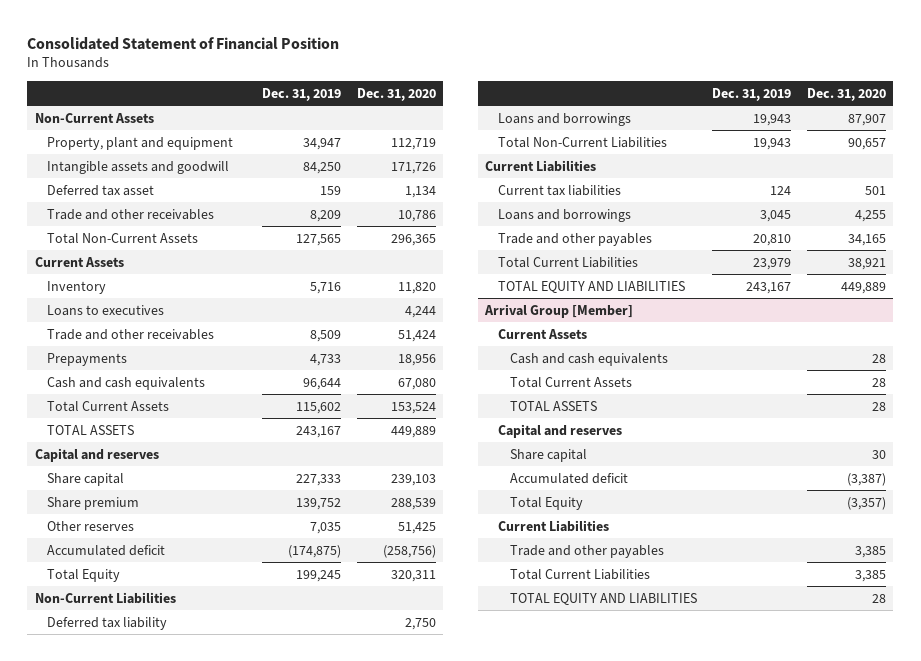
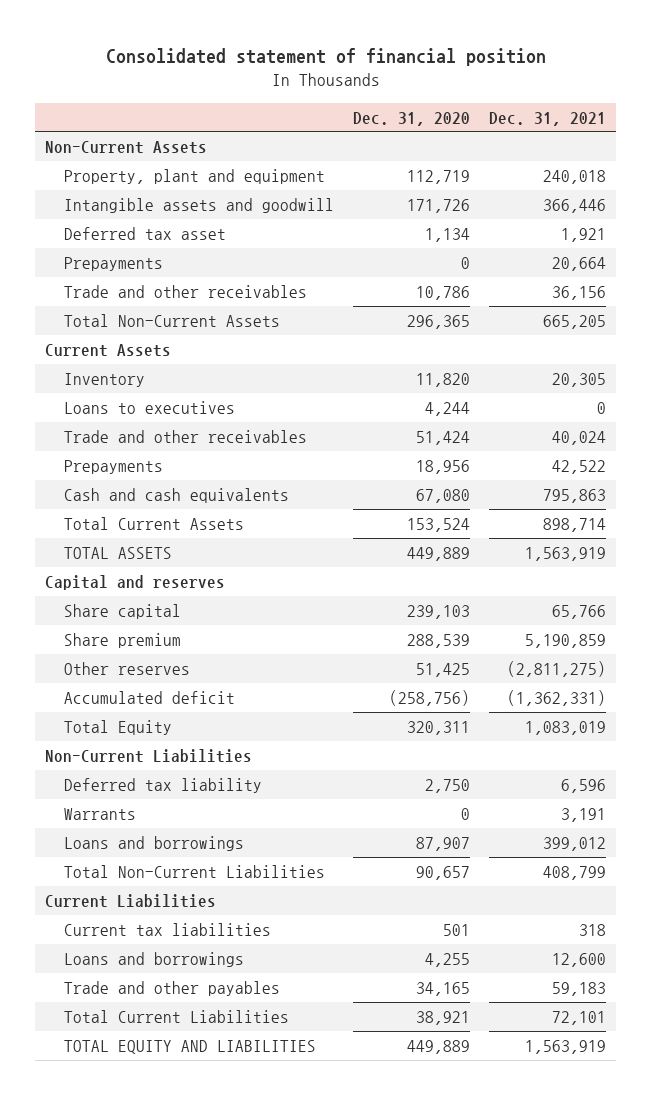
- Consolidated Statement of Financial Position
+ Consolidated statement of financial position
- | Dec. 31, 2019 | Dec. 31, 2020
+ | Dec. 31, 2020 | Dec. 31, 2021
+ Prepayments | 0 | 20,664
+ Warrants | 0 | 3,191
- Arrival Group [Member]
- Current Assets
- Cash and cash equivalents | | 28
- Total Current Assets | | 28
- TOTAL ASSETS | | 28
- Capital and reserves
- Share capital | | 30
- Accumulated deficit | | (3,387)
- Total Equity | | (3,357)
- Current Liabilities
- Trade and other payables | | 3,385
- Total Current Liabilities | | 3,385
- TOTAL EQUITY AND LIABILITIES | | 28

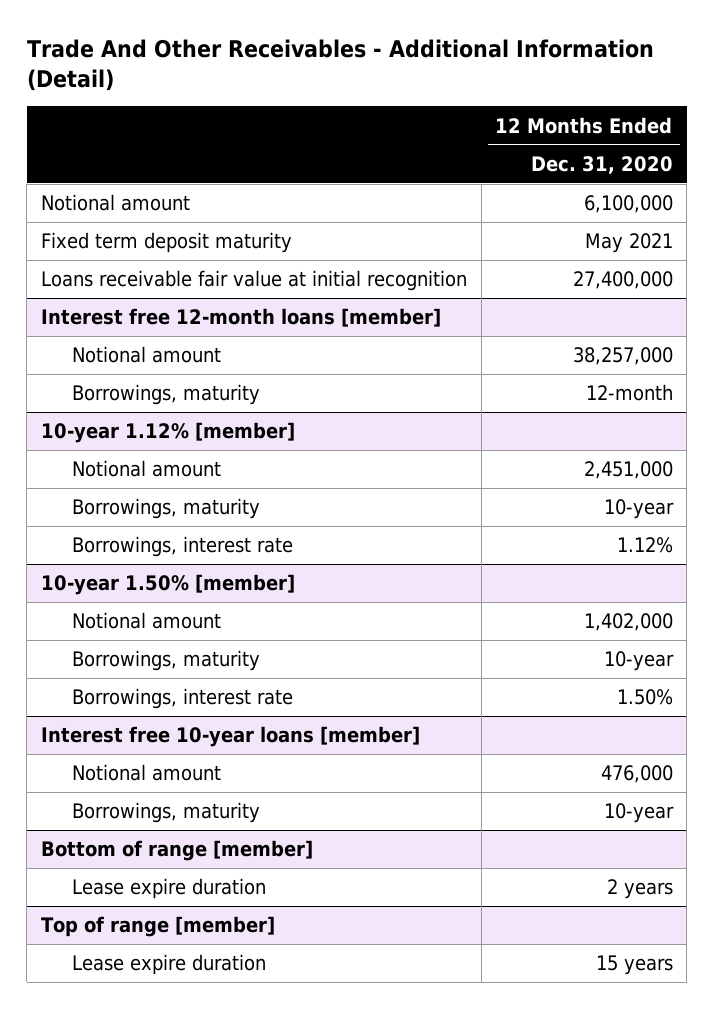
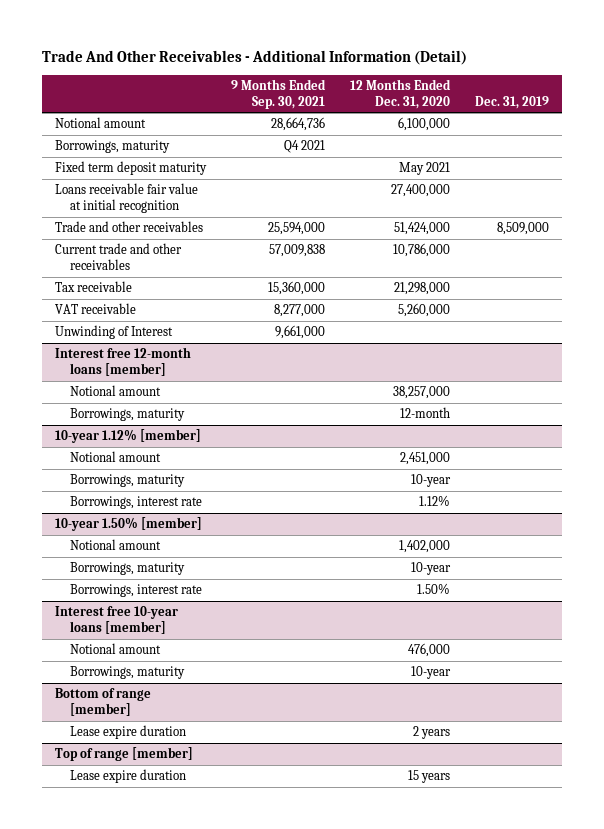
- | 12 Months Ended Dec. 31, 2020
+ | 9 Months Ended Sep. 30, 2021 | 12 Months Ended Dec. 31, 2020 | Dec. 31, 2019
+ Borrowings, maturity | Q4 2021 | |
+ Trade and other receivables | 25,594,000 | 51,424,000 | 8,509,000
+ Current trade and other receivables | 57,009,838 | 10,786,000 |
+ Tax receivable | 15,360,000 | 21,298,000 |
+ VAT receivable | 8,277,000 | 5,260,000 |
+ Unwinding of Interest | 9,661,000 | |

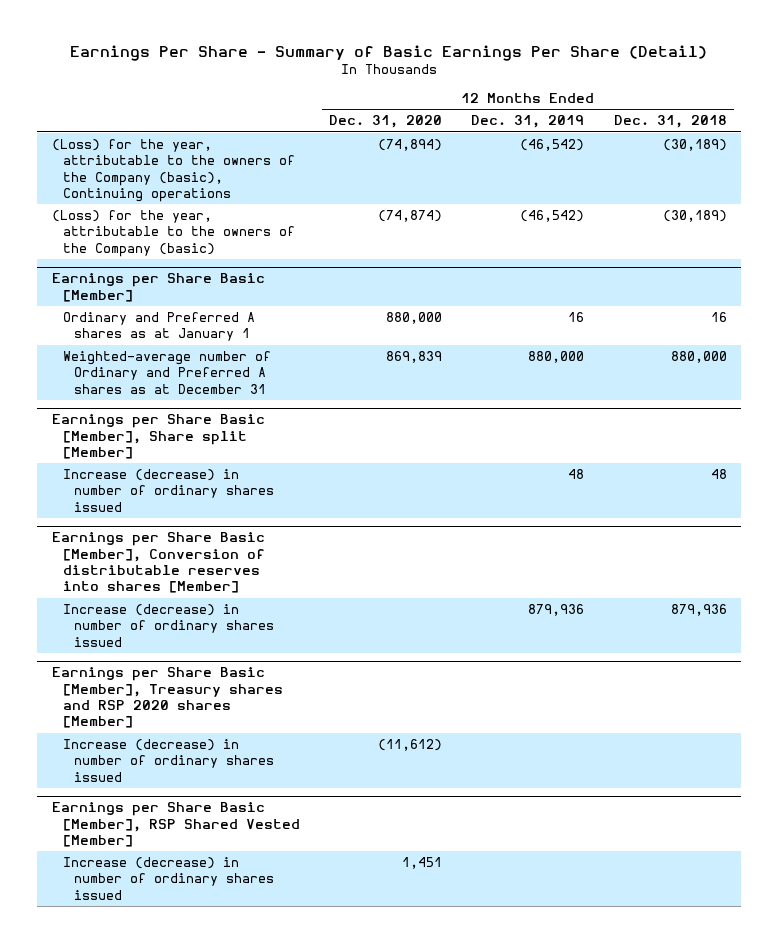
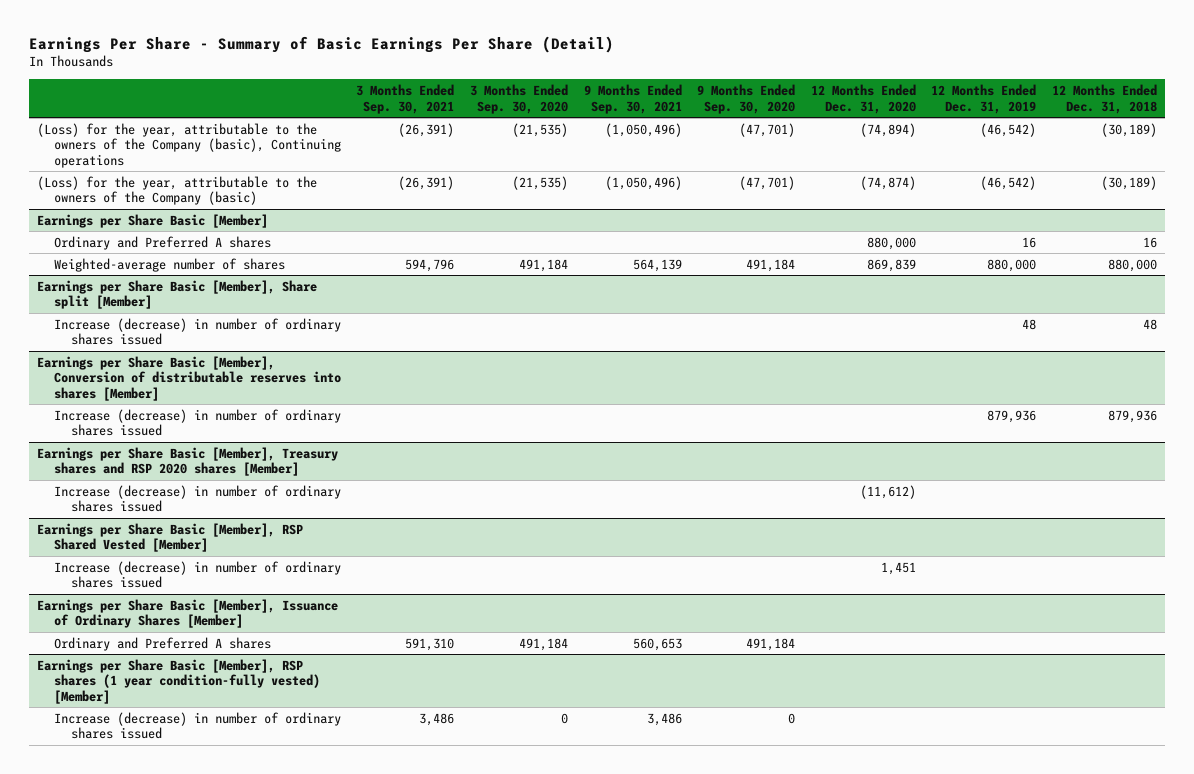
- | 12 Months Ended Dec. 31, 2020 | 12 Months Ended Dec. 31, 2019 | 12 Months Ended Dec. 31, 2018
+ | 3 Months Ended Sep. 30, 2021 | 3 Months Ended Sep. 30, 2020 | 9 Months Ended Sep. 30, 2021 | 9 Months Ended Sep. 30, 2020 | 12 Months Ended Dec. 31, 2020 | 12 Months Ended Dec. 31, 2019 | 12 Months Ended Dec. 31, 2018
@ Earnings per Share Basic [Member]
- Ordinary and Preferred A shares as at January 1 | 880,000 | 16 | 16
- Weighted-average number of Ordinary and Preferred A shares as at December 31 | 869,839 | 880,000 | 880,000
+ Ordinary and Preferred A shares | | | | | 880,000 | 16 | 16
+ Weighted-average number of shares | 594,796 | 491,184 | 564,139 | 491,184 | 869,839 | 880,000 | 880,000
+ Earnings per Share Basic [Member], Issuance of Ordinary Shares [Member]
+ Ordinary and Preferred A shares | 591,310 | 491,184 | 560,653 | 491,184 | | |
+ Earnings per Share Basic [Member], RSP shares (1 year condition-fully vested) [Member]
+ Increase (decrease) in number of ordinary shares issued | 3,486 | 0 | 3,486 | 0 | | |

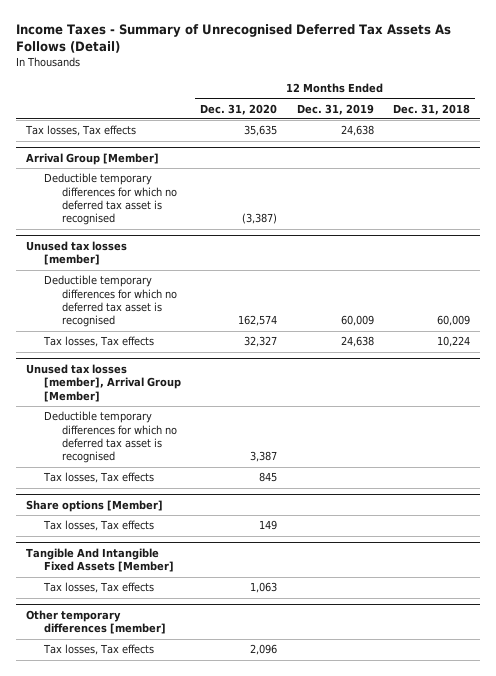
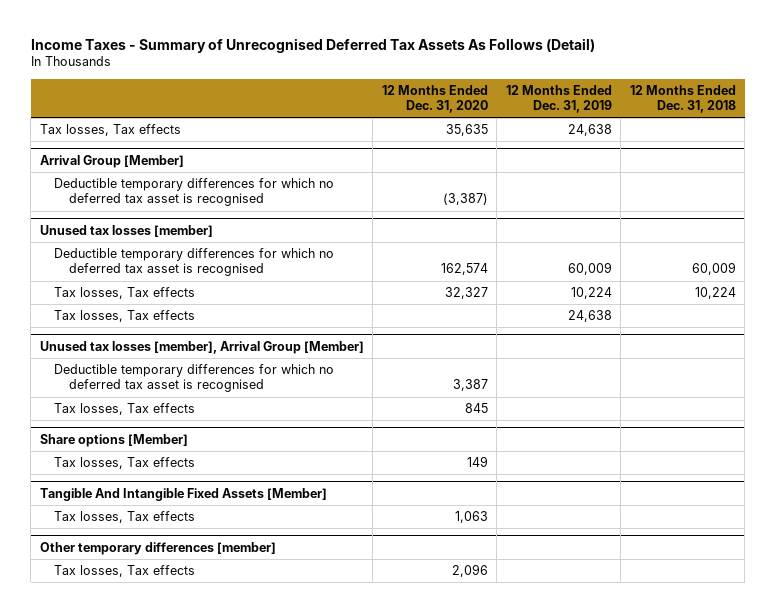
@ Unused tax losses [member]
- Tax losses, Tax effects | 32,327 | 24,638 | 10,224
+ Tax losses, Tax effects | 32,327 | 10,224 | 10,224
+ Tax losses, Tax effects | | 24,638 |

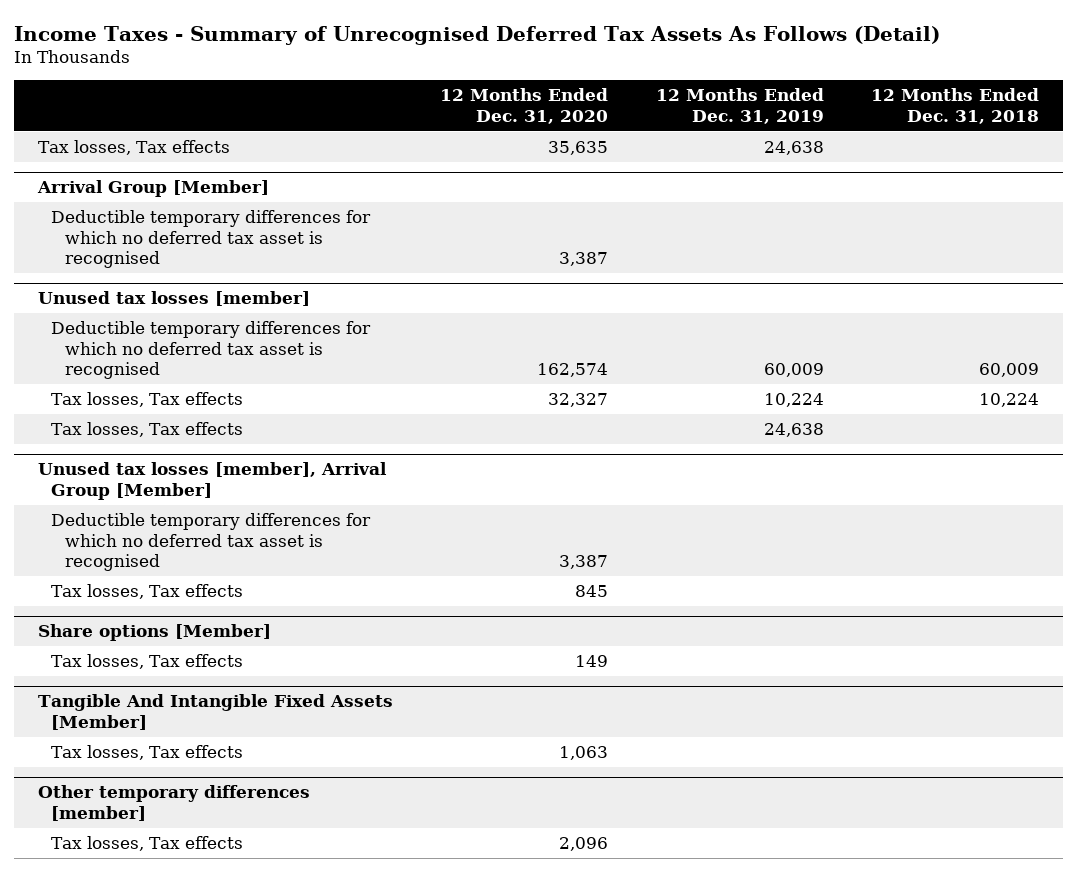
@ Arrival Group [Member]
- Deductible temporary differences for which no deferred tax asset is recognised | (3,387) | |
+ Deductible temporary differences for which no deferred tax asset is recognised | 3,387 | |

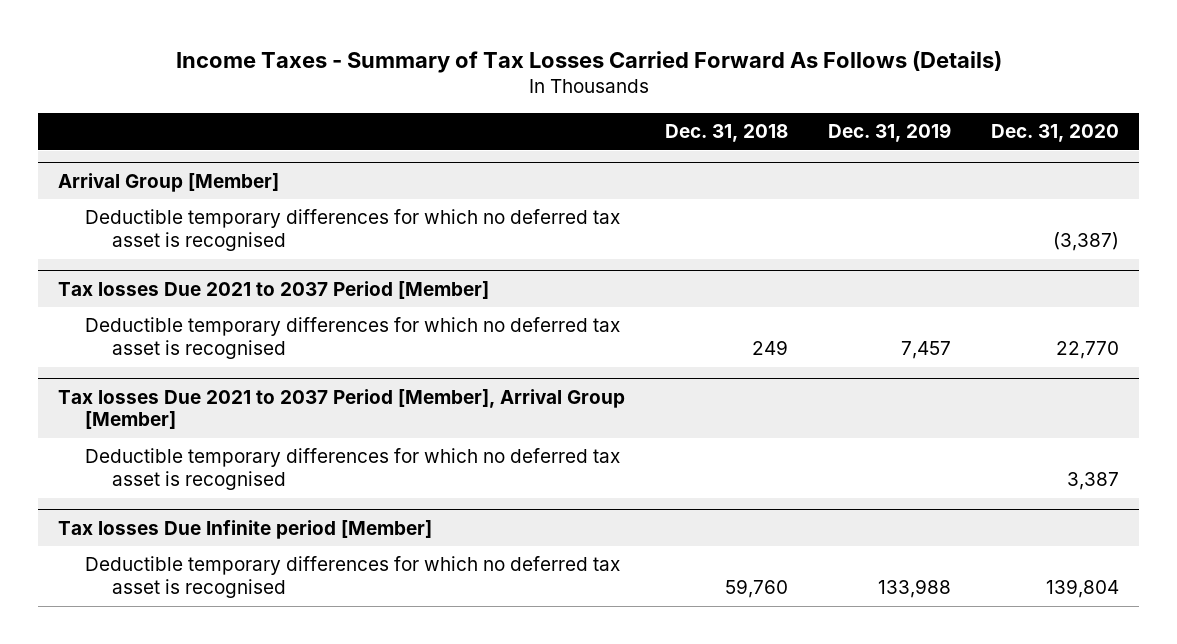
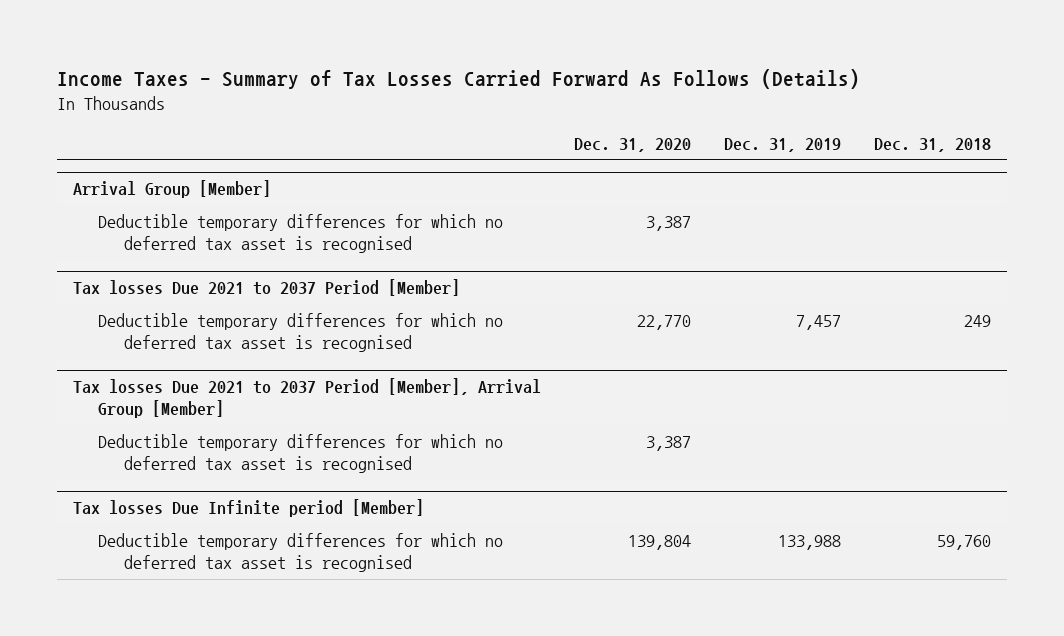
- | Dec. 31, 2018 | Dec. 31, 2019 | Dec. 31, 2020
+ | Dec. 31, 2020 | Dec. 31, 2019 | Dec. 31, 2018
@ Arrival Group [Member]
- Deductible temporary differences for which no deferred tax asset is recognised | | | (3,387)
+ Deductible temporary differences for which no deferred tax asset is recognised | 3,387 | |

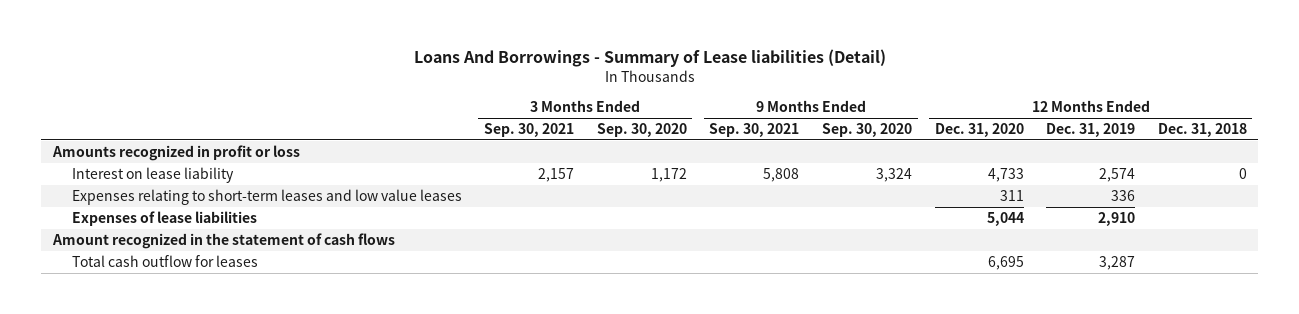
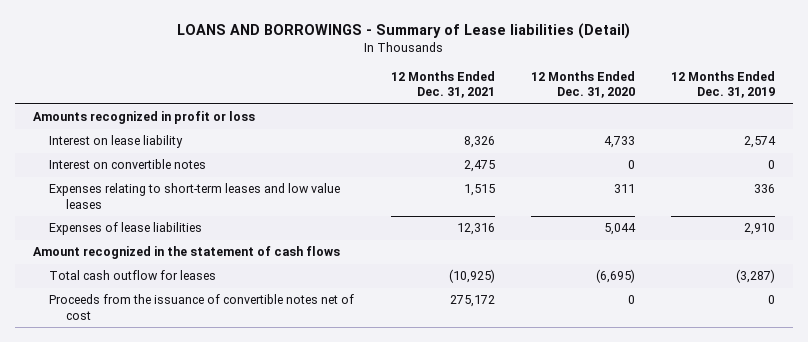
- Loans And Borrowings - Summary of Lease liabilities (Detail)
+ LOANS AND BORROWINGS - Summary of Lease liabilities (Detail)
- | 3 Months Ended Sep. 30, 2021 | 3 Months Ended Sep. 30, 2020 | 9 Months Ended Sep. 30, 2021 | 9 Months Ended Sep. 30, 2020 | 12 Months Ended Dec. 31, 2020 | 12 Months Ended Dec. 31, 2019 | 12 Months Ended Dec. 31, 2018
+ | 12 Months Ended Dec. 31, 2021 | 12 Months Ended Dec. 31, 2020 | 12 Months Ended Dec. 31, 2019
+ Interest on convertible notes | 2,475 | 0 | 0
- Total cash outflow for leases | | | | | 6,695 | 3,287 |
+ Total cash outflow for leases | (10,925) | (6,695) | (3,287)
+ Proceeds from the issuance of convertible notes net of cost | 275,172 | 0 | 0

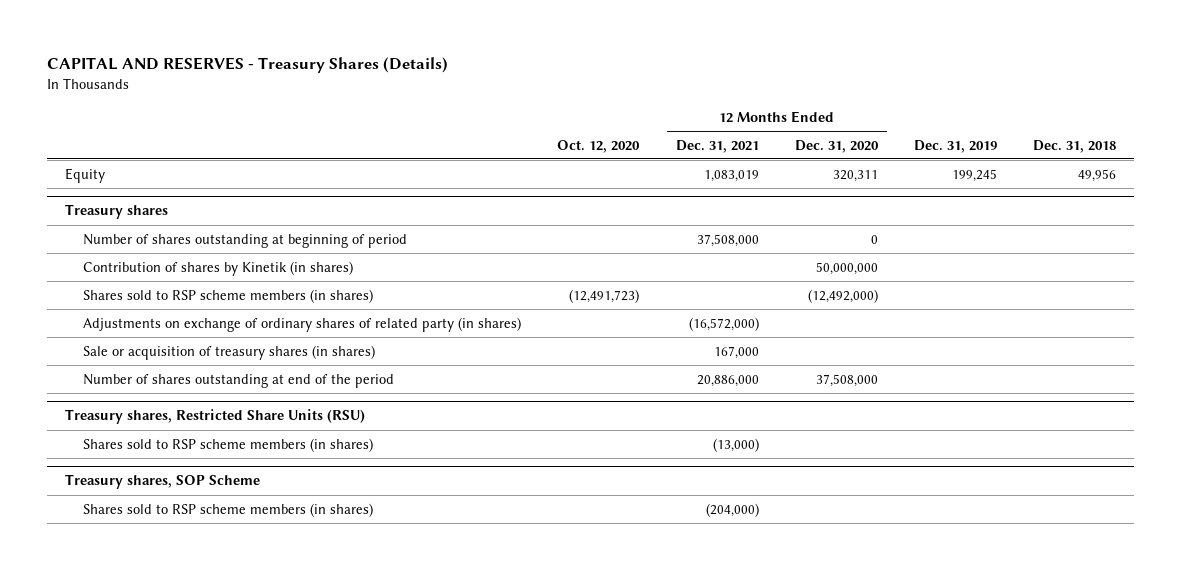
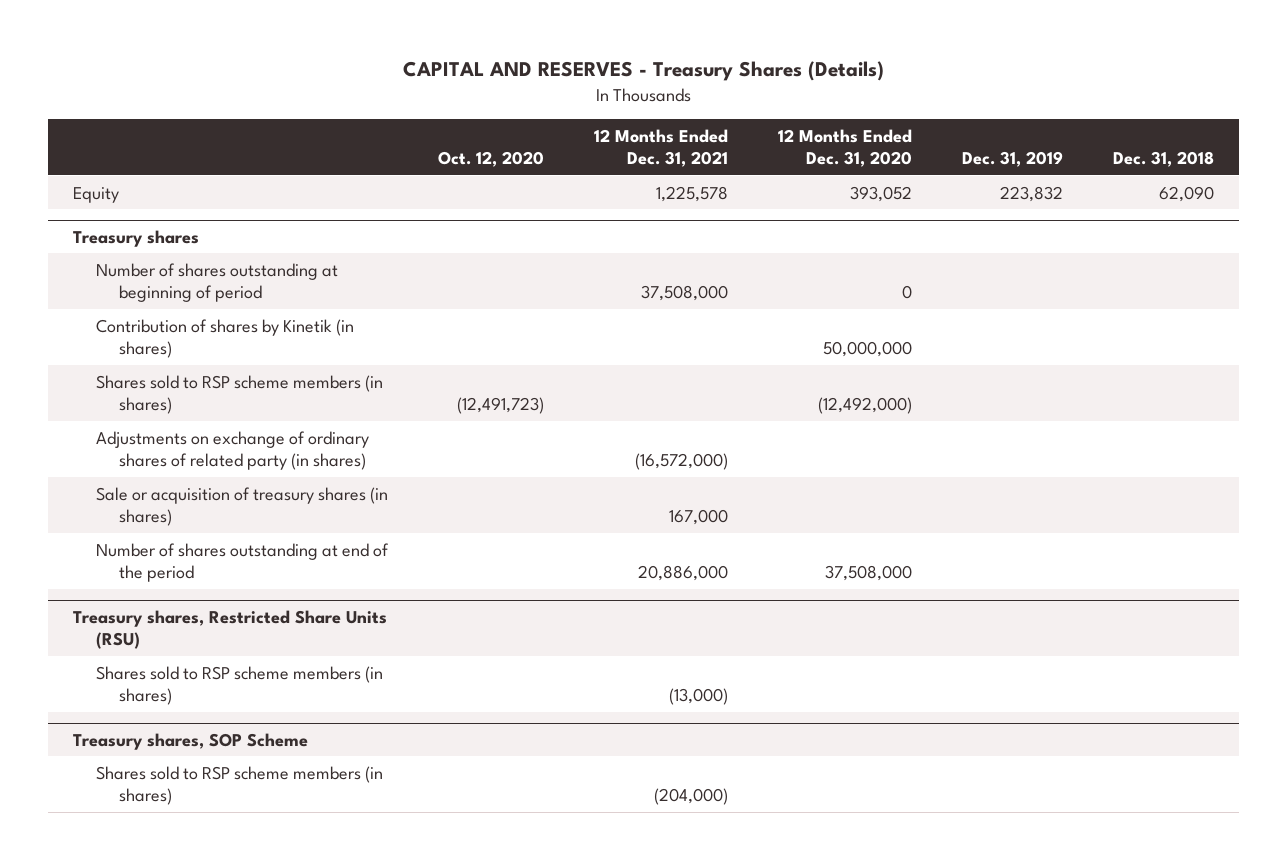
- Equity | | 1,083,019 | 320,311 | 199,245 | 49,956
+ Equity | | 1,225,578 | 393,052 | 223,832 | 62,090

